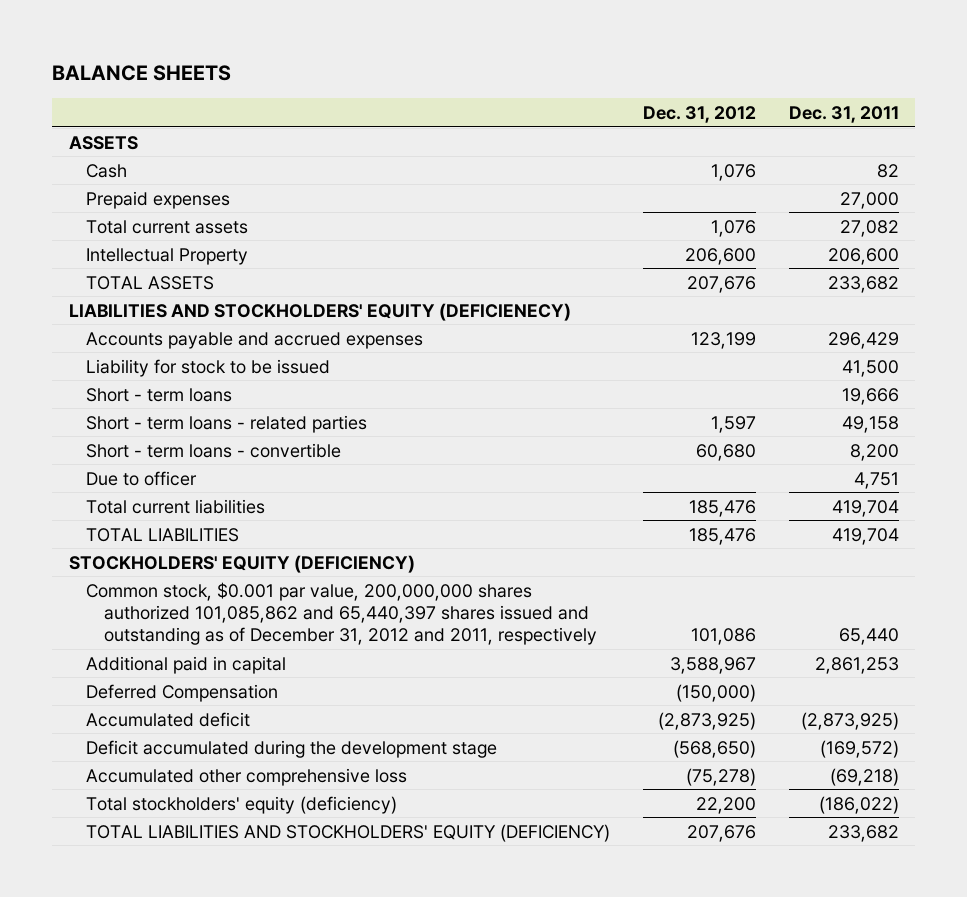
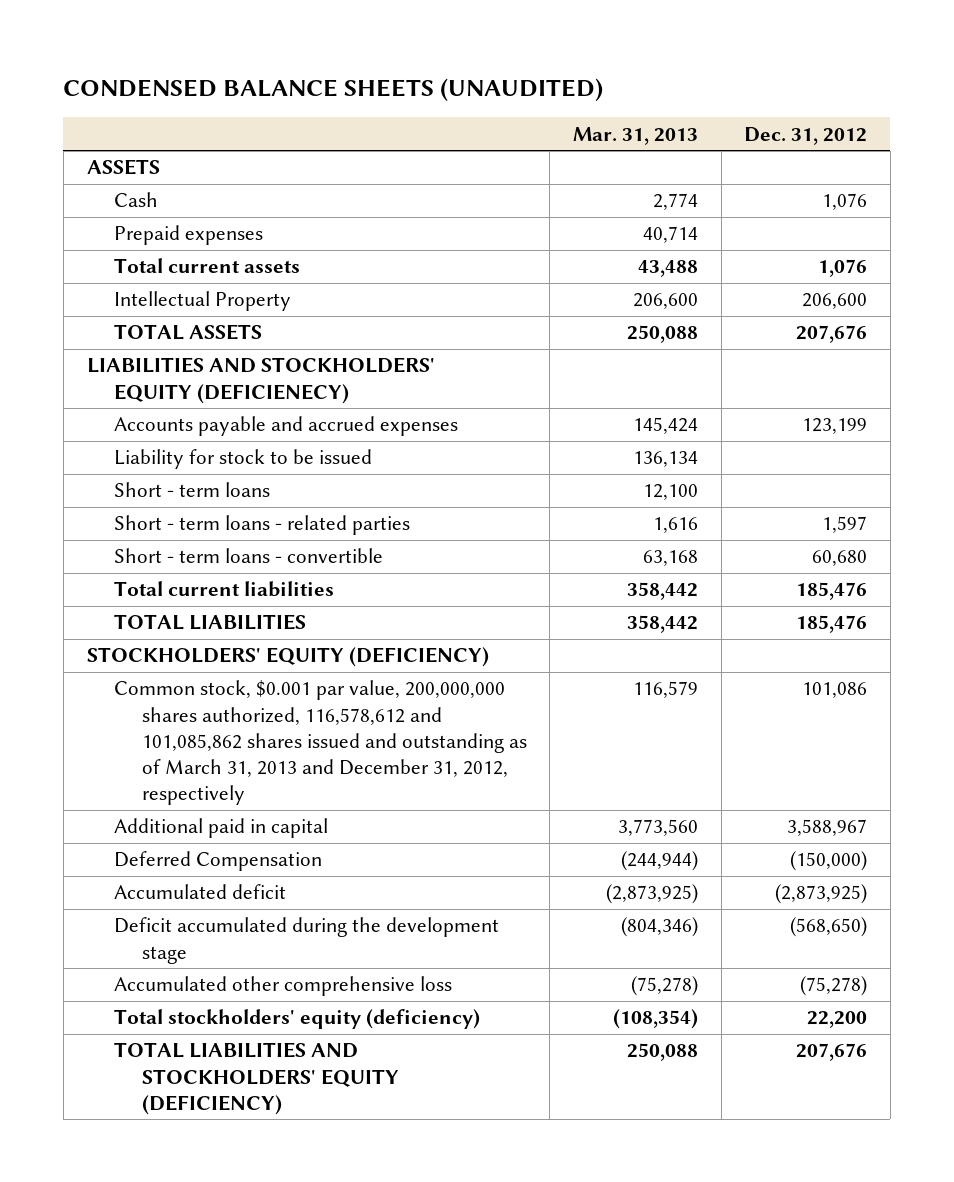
- BALANCE SHEETS
+ CONDENSED BALANCE SHEETS (UNAUDITED)
- | Dec. 31, 2012 | Dec. 31, 2011
+ | Mar. 31, 2013 | Dec. 31, 2012
- Due to officer | | 4,751
- Common stock, $0.001 par value, 200,000,000 shares authorized 101,085,862 and 65,440,397 shares issued and outstanding as of December 31, 2012 and 2011, respectively | 101,086 | 65,440
+ Common stock, $0.001 par value, 200,000,000 shares authorized, 116,578,612 and 101,085,862 shares issued and outstanding as of March 31, 2013 and December 31, 2012, respectively | 116,579 | 101,086

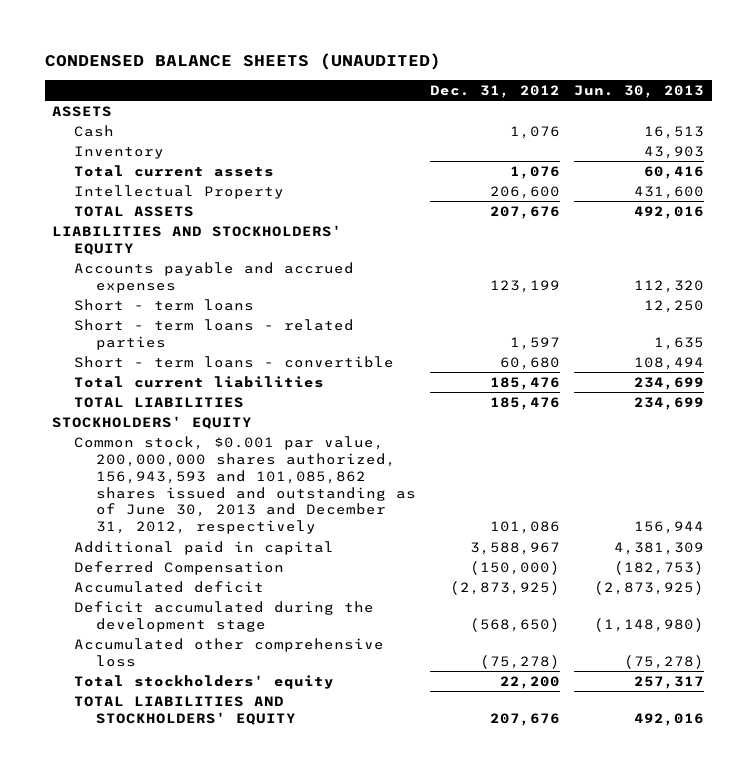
- | Mar. 31, 2013 | Dec. 31, 2012
+ | Dec. 31, 2012 | Jun. 30, 2013
- Prepaid expenses | 40,714 |
+ Inventory | | 43,903
- LIABILITIES AND STOCKHOLDERS' EQUITY (DEFICIENECY)
+ LIABILITIES AND STOCKHOLDERS' EQUITY
- Liability for stock to be issued | 136,134 |
- STOCKHOLDERS' EQUITY (DEFICIENCY)
- Common stock, $0.001 par value, 200,000,000 shares authorized, 116,578,612 and 101,085,862 shares issued and outstanding as of March 31, 2013 and December 31, 2012, respectively | 116,579 | 101,086
+ STOCKHOLDERS' EQUITY
+ Common stock, $0.001 par value, 200,000,000 shares authorized, 156,943,593 and 101,085,862 shares issued and outstanding as of June 30, 2013 and December 31, 2012, respectively | 101,086 | 156,944
- Total stockholders' equity (deficiency) | (108,354) | 22,200
- TOTAL LIABILITIES AND STOCKHOLDERS' EQUITY (DEFICIENCY) | 250,088 | 207,676
+ Total stockholders' equity | 22,200 | 257,317
+ TOTAL LIABILITIES AND STOCKHOLDERS' EQUITY | 207,676 | 492,016

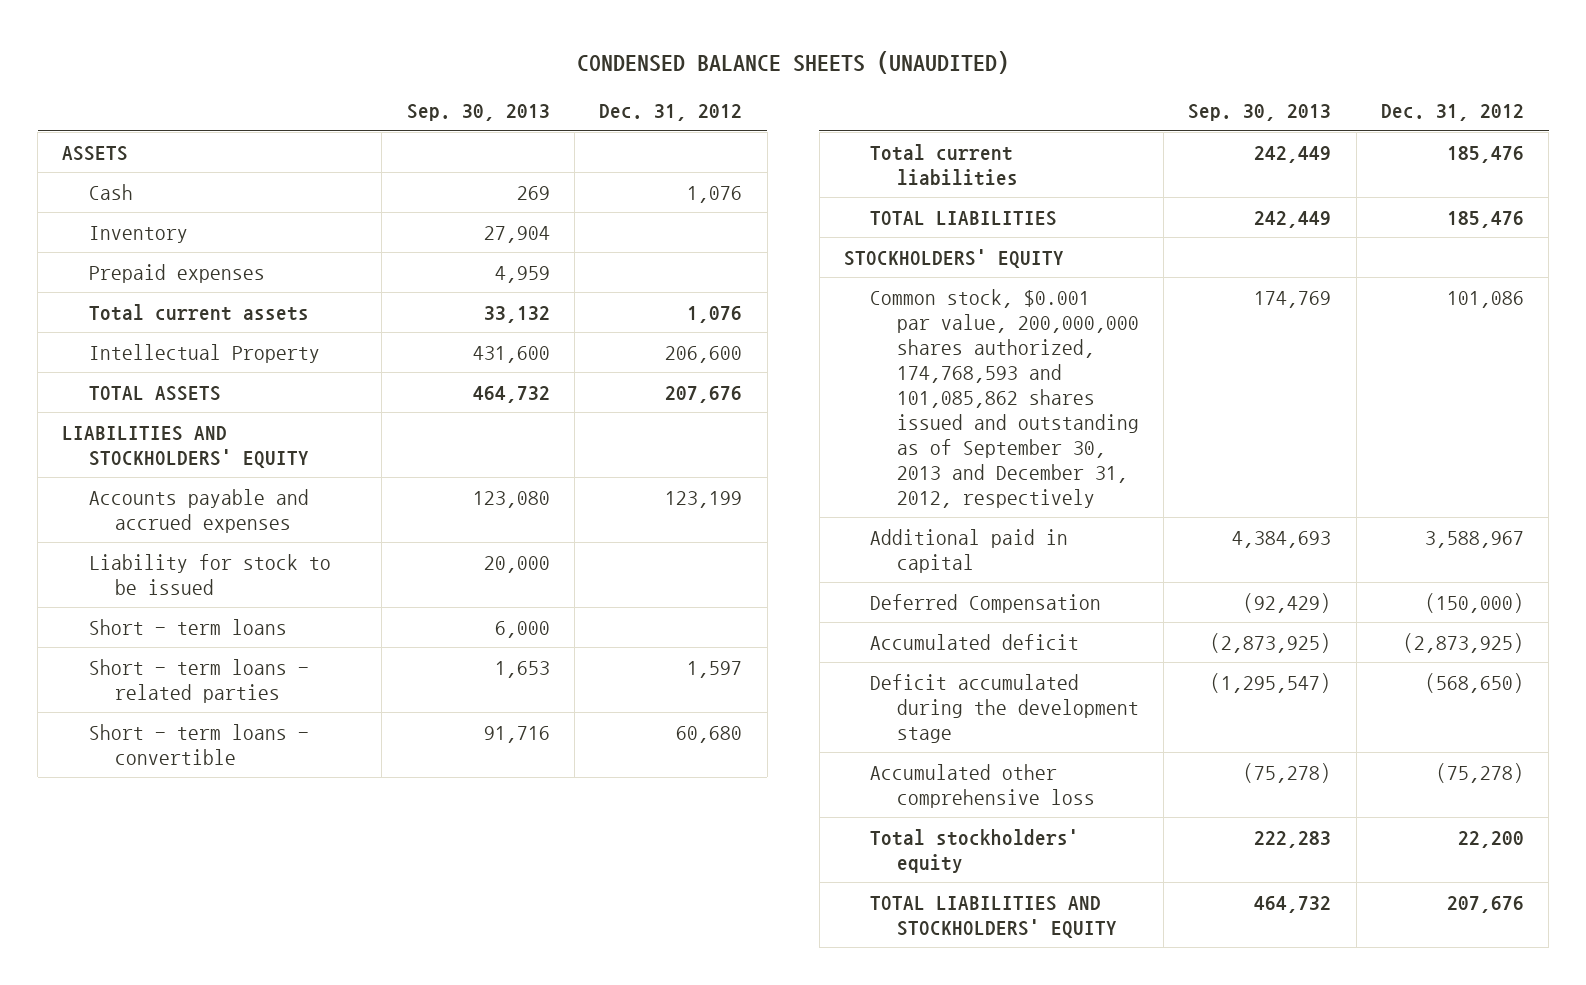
- | Dec. 31, 2012 | Jun. 30, 2013
+ | Sep. 30, 2013 | Dec. 31, 2012
+ Prepaid expenses | 4,959 |
+ Liability for stock to be issued | 20,000 |
- Common stock, $0.001 par value, 200,000,000 shares authorized, 156,943,593 and 101,085,862 shares issued and outstanding as of June 30, 2013 and December 31, 2012, respectively | 101,086 | 156,944
+ Common stock, $0.001 par value, 200,000,000 shares authorized, 174,768,593 and 101,085,862 shares issued and outstanding as of September 30, 2013 and December 31, 2012, respectively | 174,769 | 101,086

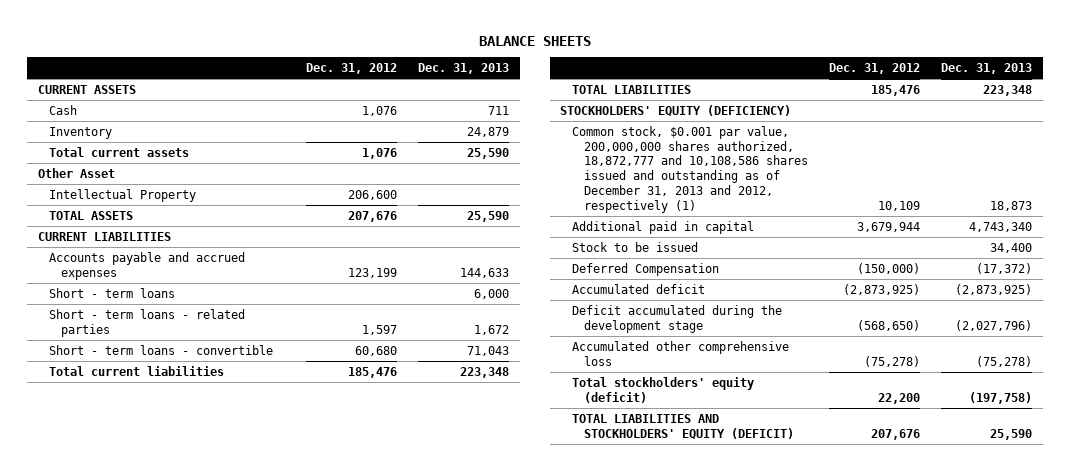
- CONDENSED BALANCE SHEETS (UNAUDITED)
+ BALANCE SHEETS
- | Sep. 30, 2013 | Dec. 31, 2012
+ | Dec. 31, 2012 | Dec. 31, 2013
- ASSETS
+ CURRENT ASSETS
- Prepaid expenses | 4,959 |
+ Other Asset
- LIABILITIES AND STOCKHOLDERS' EQUITY
+ CURRENT LIABILITIES
- Liability for stock to be issued | 20,000 |
- STOCKHOLDERS' EQUITY
- Common stock, $0.001 par value, 200,000,000 shares authorized, 174,768,593 and 101,085,862 shares issued and outstanding as of September 30, 2013 and December 31, 2012, respectively | 174,769 | 101,086
- Additional paid in capital | 4,384,693 | 3,588,967
+ STOCKHOLDERS' EQUITY (DEFICIENCY)
+ Common stock, $0.001 par value, 200,000,000 shares authorized, 18,872,777 and 10,108,586 shares issued and outstanding as of December 31, 2013 and 2012, respectively (1) | 10,109 | 18,873
+ Additional paid in capital | 3,679,944 | 4,743,340
+ Stock to be issued | | 34,400
- Total stockholders' equity | 222,283 | 22,200
- TOTAL LIABILITIES AND STOCKHOLDERS' EQUITY | 464,732 | 207,676
+ Total stockholders' equity (deficit) | 22,200 | (197,758)
+ TOTAL LIABILITIES AND STOCKHOLDERS' EQUITY (DEFICIT) | 207,676 | 25,590

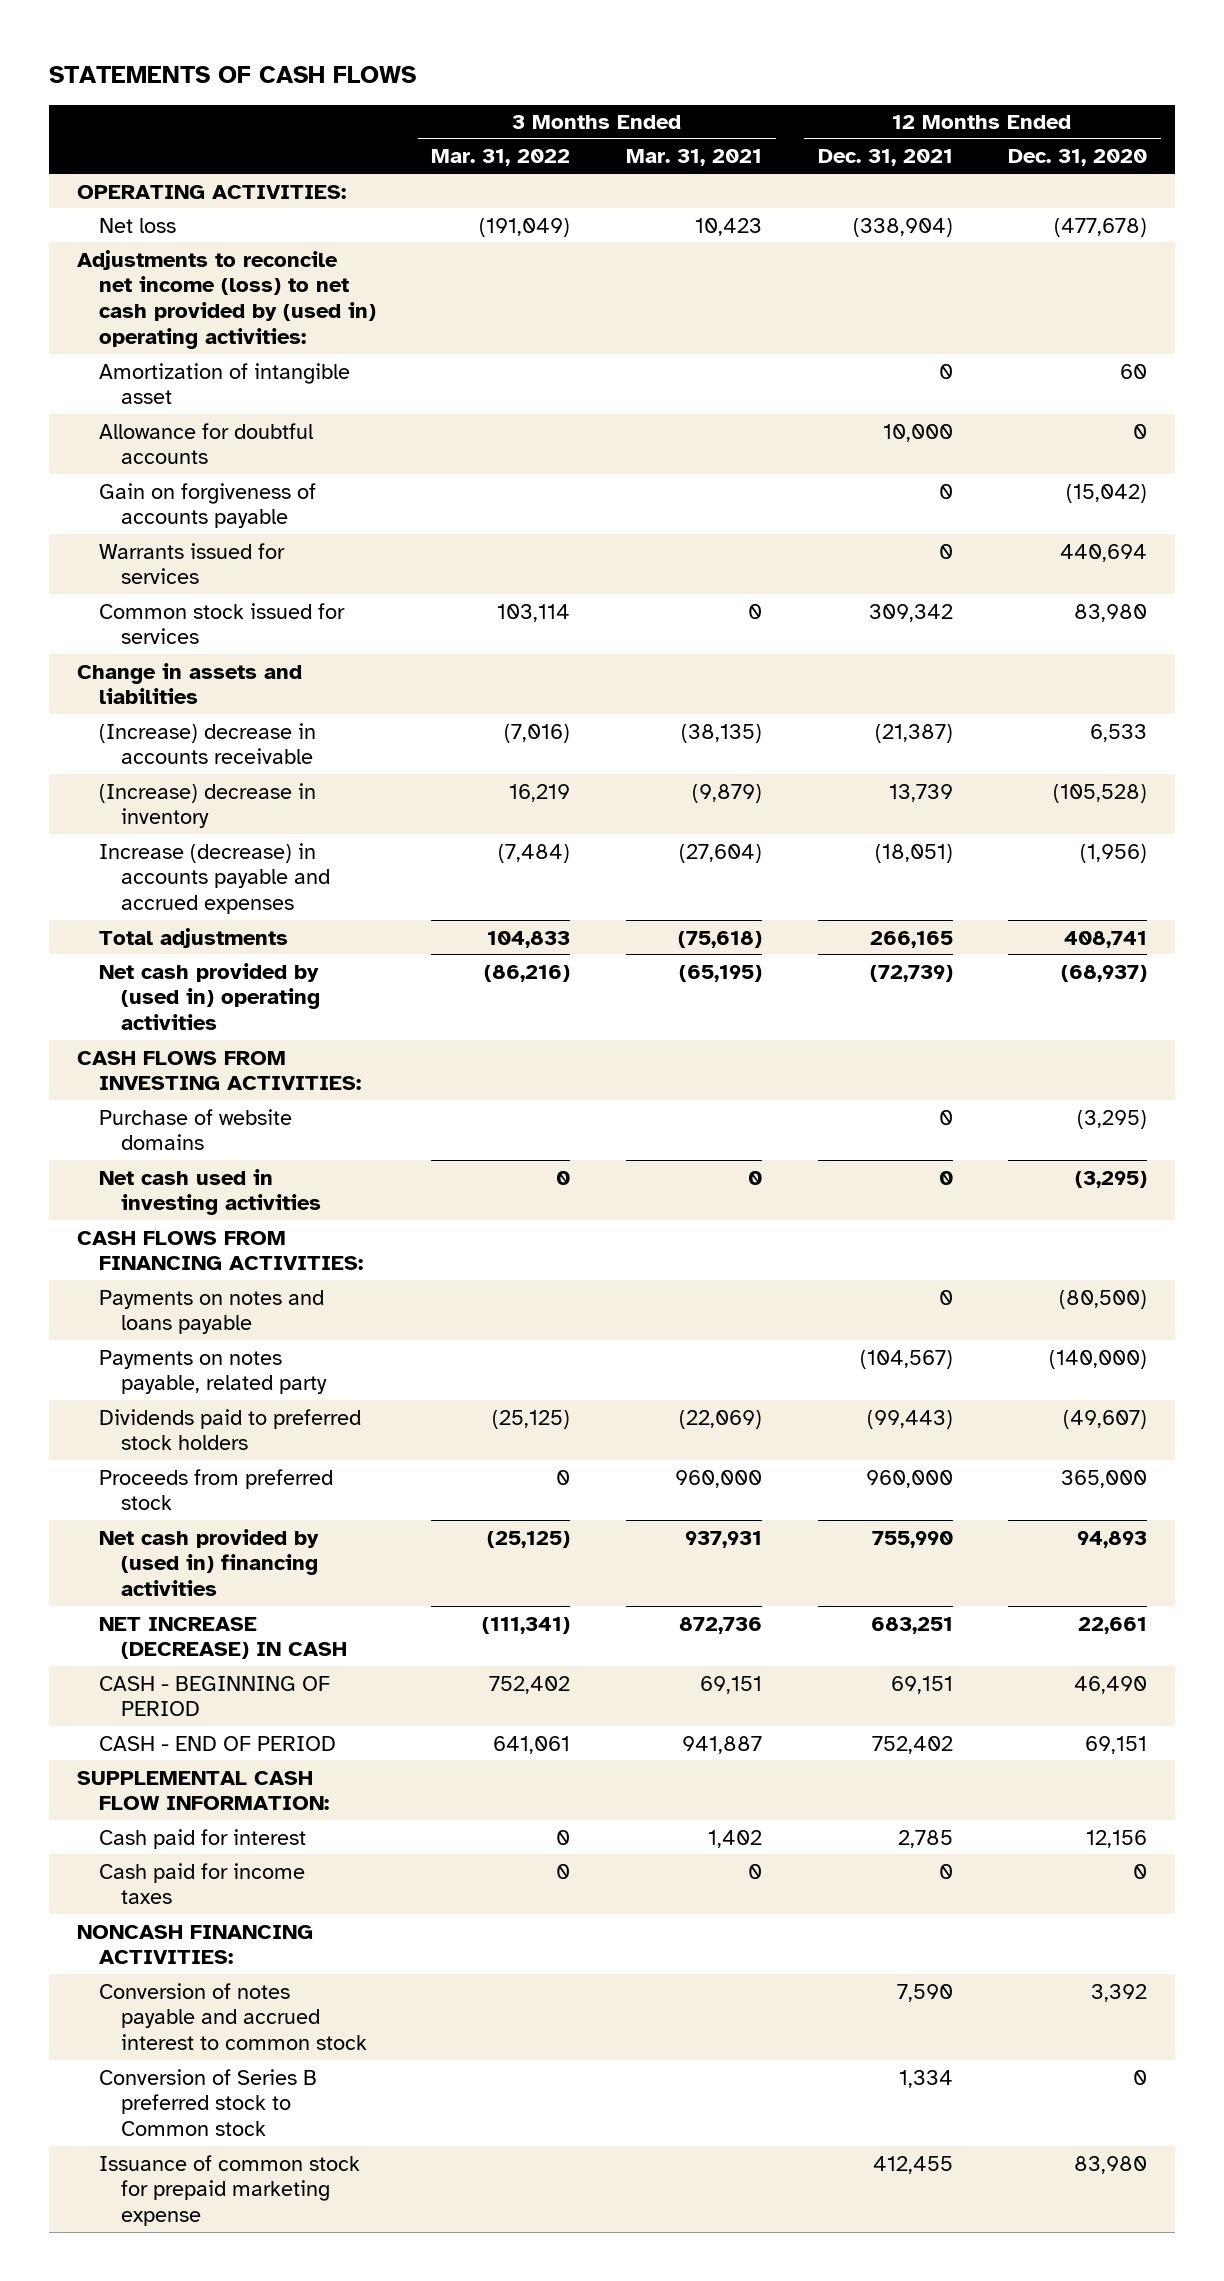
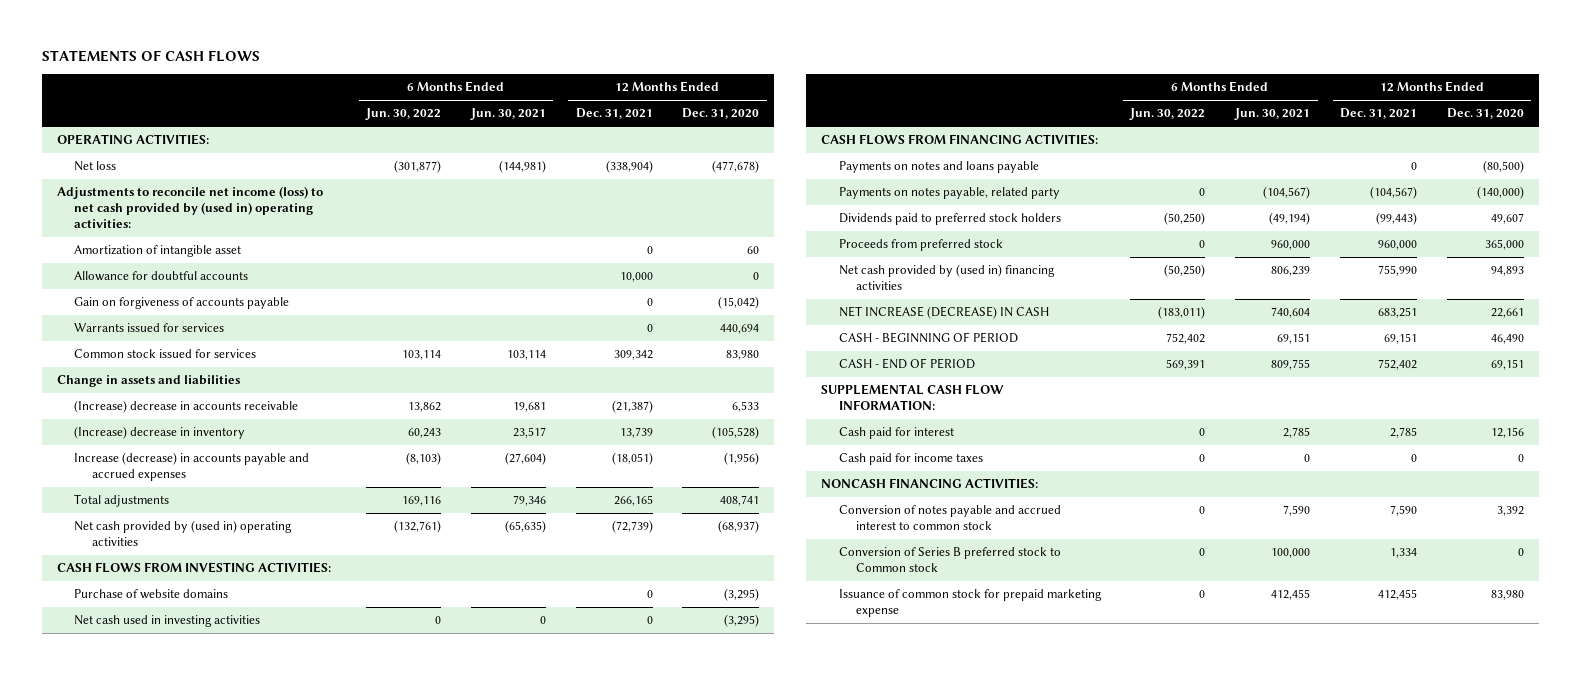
- | 3 Months Ended Mar. 31, 2022 | 3 Months Ended Mar. 31, 2021 | 12 Months Ended Dec. 31, 2021 | 12 Months Ended Dec. 31, 2020
+ | 6 Months Ended Jun. 30, 2022 | 6 Months Ended Jun. 30, 2021 | 12 Months Ended Dec. 31, 2021 | 12 Months Ended Dec. 31, 2020
- Dividends paid to preferred stock holders | (25,125) | (22,069) | (99,443) | (49,607)
+ Dividends paid to preferred stock holders | (50,250) | (49,194) | (99,443) | 49,607

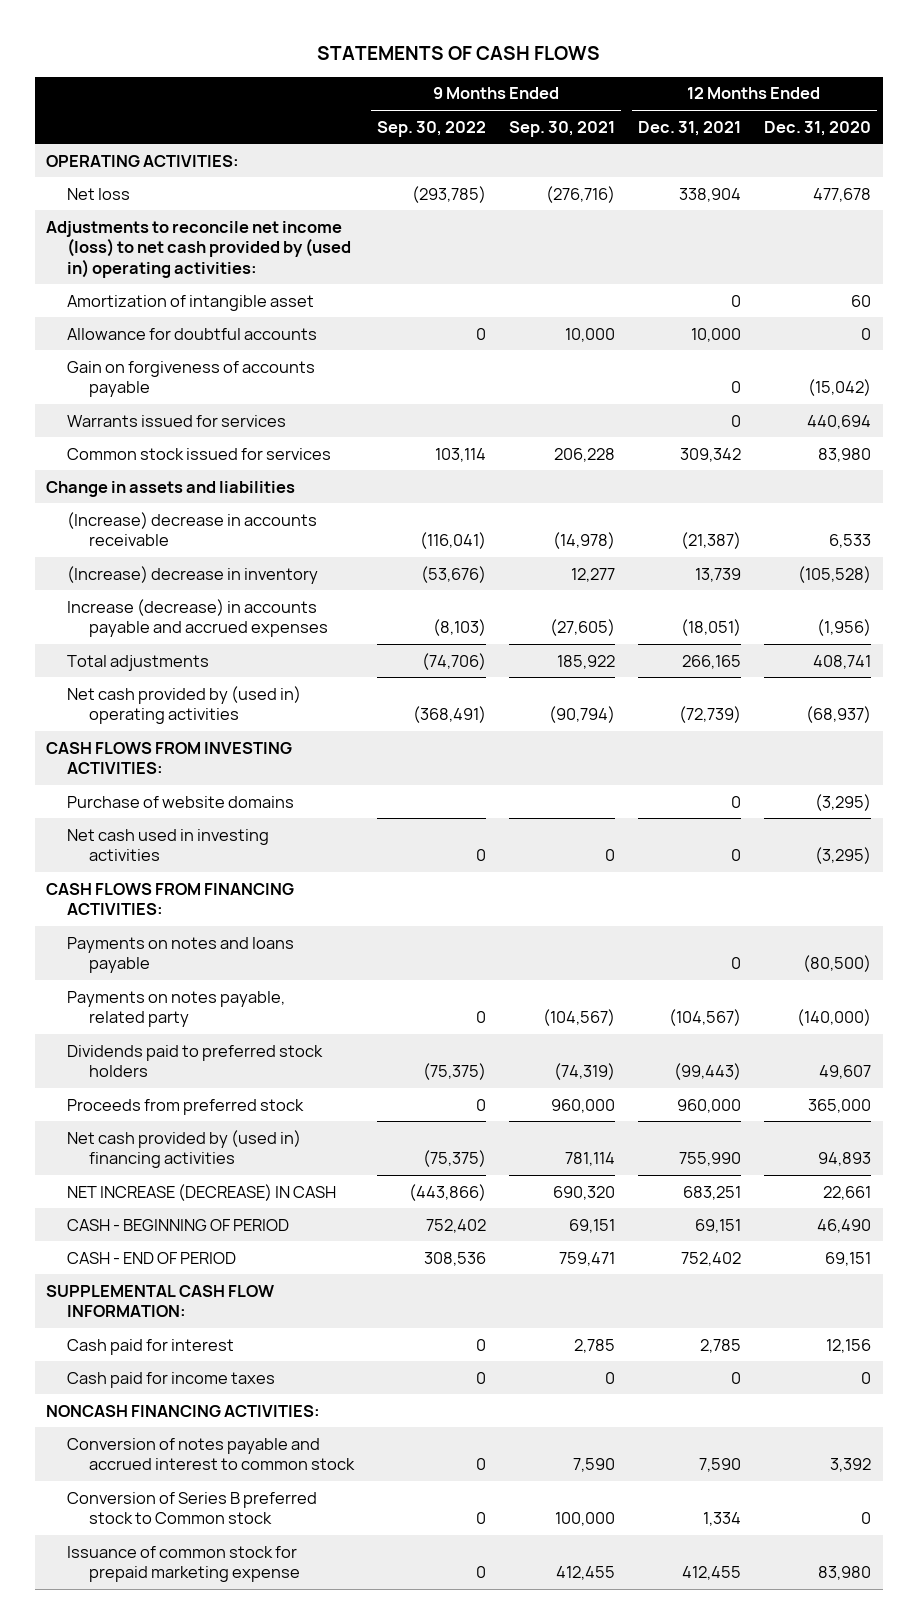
- | 6 Months Ended Jun. 30, 2022 | 6 Months Ended Jun. 30, 2021 | 12 Months Ended Dec. 31, 2021 | 12 Months Ended Dec. 31, 2020
+ | 9 Months Ended Sep. 30, 2022 | 9 Months Ended Sep. 30, 2021 | 12 Months Ended Dec. 31, 2021 | 12 Months Ended Dec. 31, 2020
- Net loss | (301,877) | (144,981) | (338,904) | (477,678)
+ Net loss | (293,785) | (276,716) | 338,904 | 477,678

